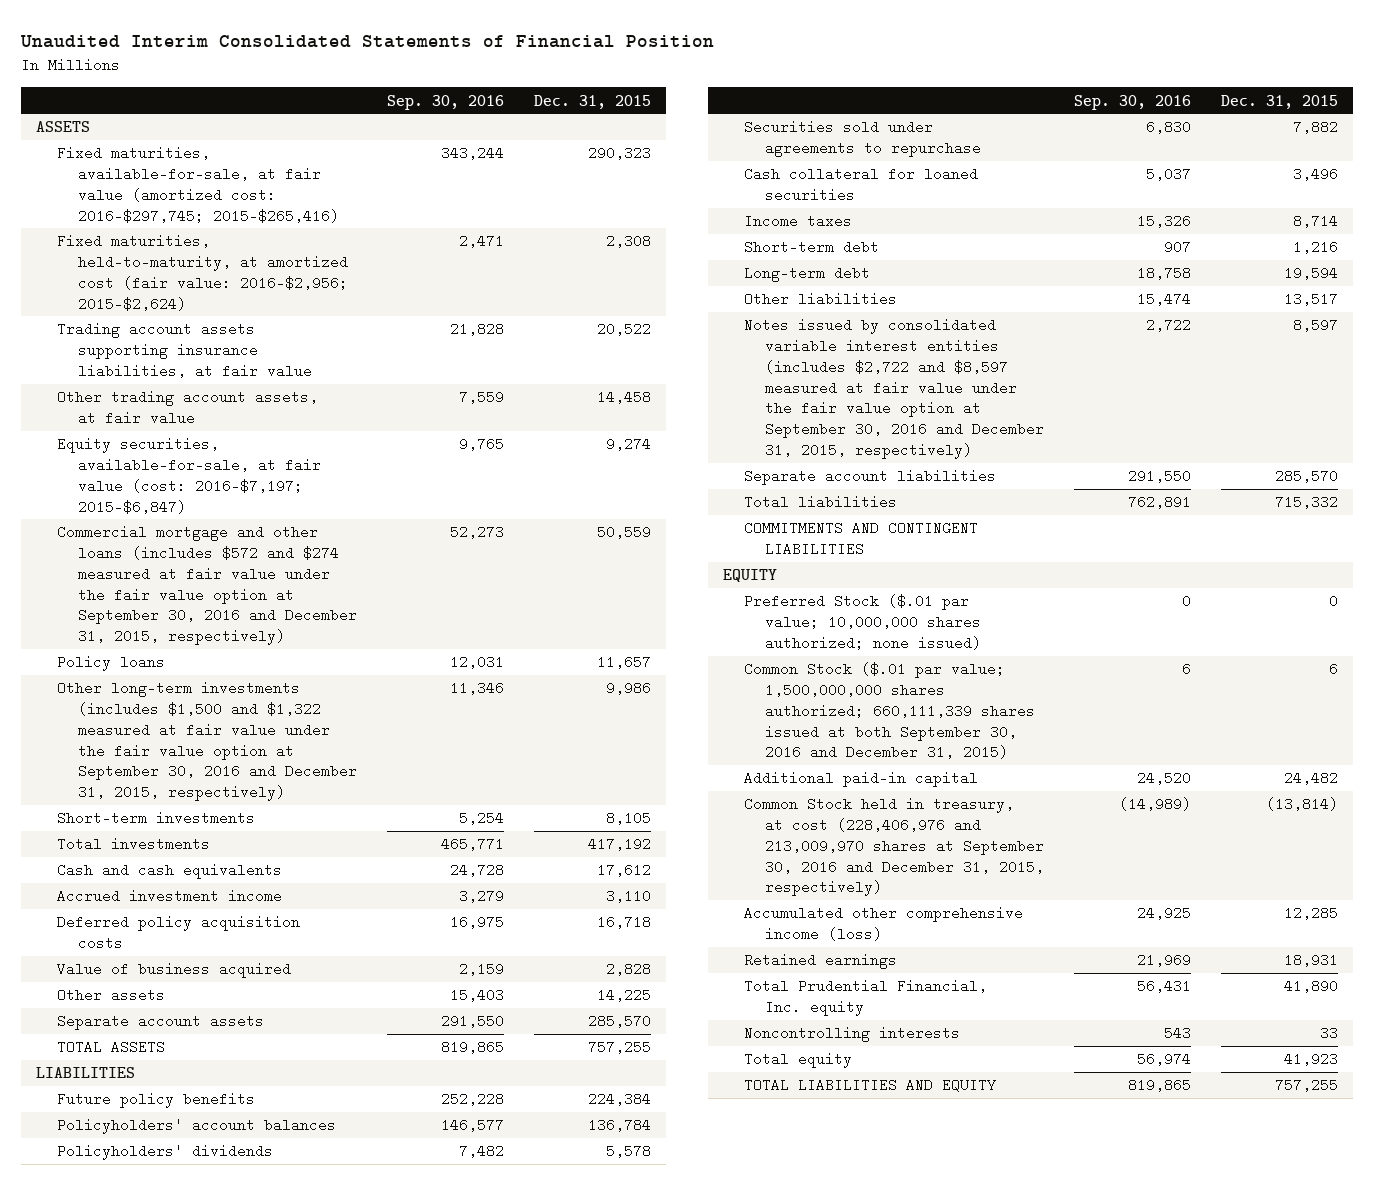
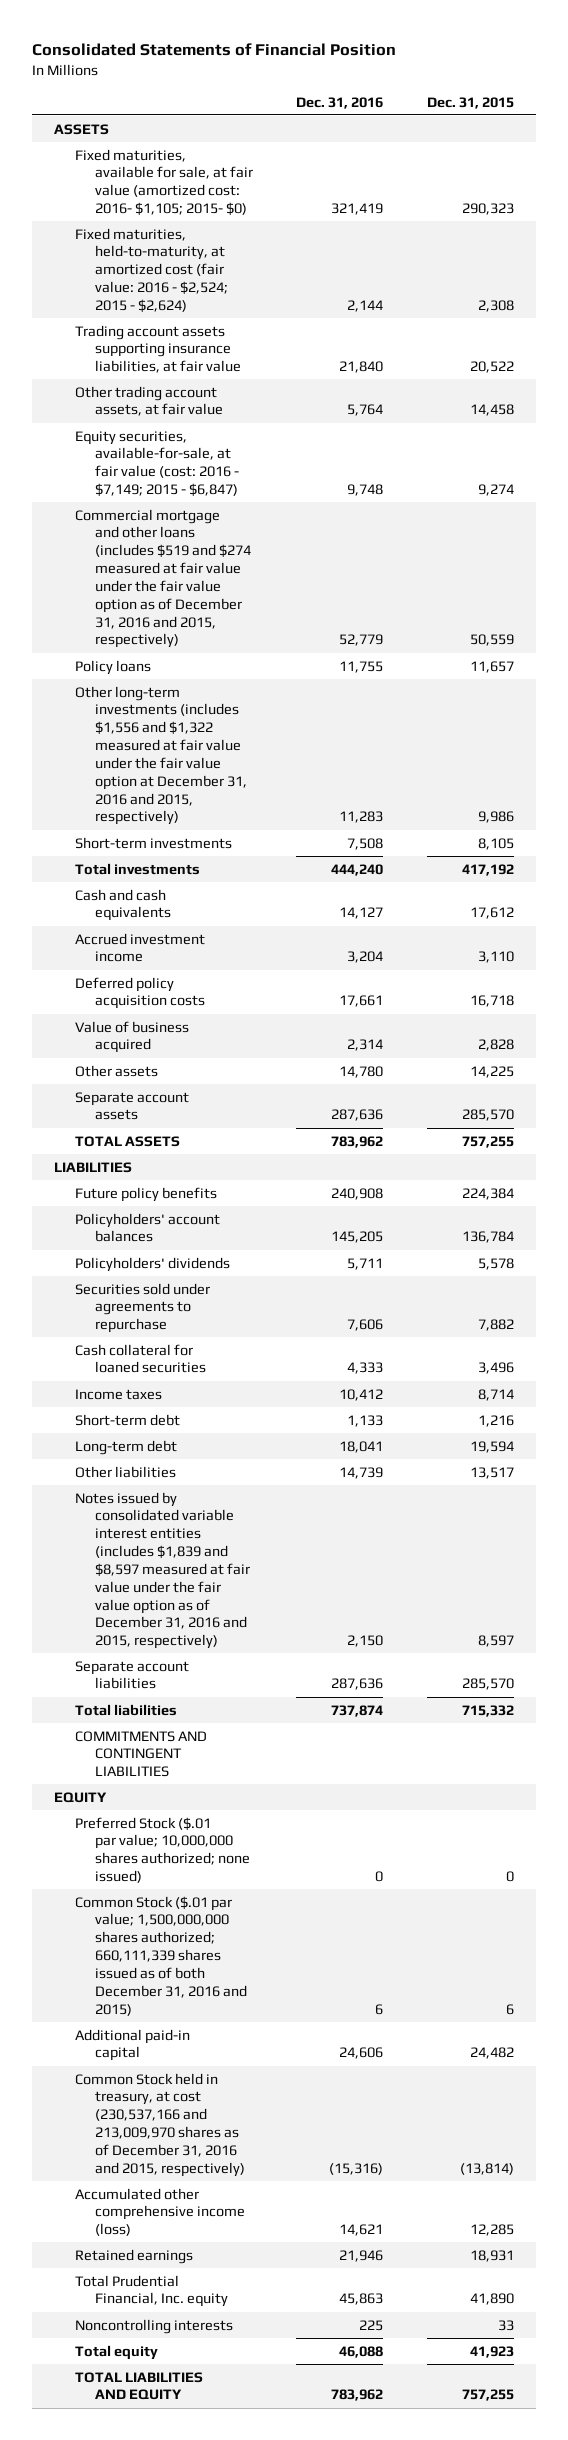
- Unaudited Interim Consolidated Statements of Financial Position
+ Consolidated Statements of Financial Position
- | Sep. 30, 2016 | Dec. 31, 2015
+ | Dec. 31, 2016 | Dec. 31, 2015
- Fixed maturities, available-for-sale, at fair value (amortized cost: 2016-$297,745; 2015-$265,416) | 343,244 | 290,323
- Fixed maturities, held-to-maturity, at amortized cost (fair value: 2016-$2,956; 2015-$2,624) | 2,471 | 2,308
+ Fixed maturities, available for sale, at fair value (amortized cost: 2016- $1,105; 2015- $0) | 321,419 | 290,323
+ Fixed maturities, held-to-maturity, at amortized cost (fair value: 2016 - $2,524; 2015 - $2,624) | 2,144 | 2,308
- Equity securities, available-for-sale, at fair value (cost: 2016-$7,197; 2015-$6,847) | 9,765 | 9,274
- Commercial mortgage and other loans (includes $572 and $274 measured at fair value under the fair value option at September 30, 2016 and December 31, 2015, respectively) | 52,273 | 50,559
+ Equity securities, available-for-sale, at fair value (cost: 2016 - $7,149; 2015 - $6,847) | 9,748 | 9,274
+ Commercial mortgage and other loans (includes $519 and $274 measured at fair value under the fair value option as of December 31, 2016 and 2015, respectively) | 52,779 | 50,559
- Other long-term investments (includes $1,500 and $1,322 measured at fair value under the fair value option at September 30, 2016 and December 31, 2015, respectively) | 11,346 | 9,986
+ Other long-term investments (includes $1,556 and $1,322 measured at fair value under the fair value option at December 31, 2016 and 2015, respectively) | 11,283 | 9,986
- Notes issued by consolidated variable interest entities (includes $2,722 and $8,597 measured at fair value under the fair value option at September 30, 2016 and December 31, 2015, respectively) | 2,722 | 8,597
+ Notes issued by consolidated variable interest entities (includes $1,839 and $8,597 measured at fair value under the fair value option as of December 31, 2016 and 2015, respectively) | 2,150 | 8,597
- Common Stock ($.01 par value; 1,500,000,000 shares authorized; 660,111,339 shares issued at both September 30, 2016 and December 31, 2015) | 6 | 6
+ Common Stock ($.01 par value; 1,500,000,000 shares authorized; 660,111,339 shares issued as of both December 31, 2016 and 2015) | 6 | 6
- Common Stock held in treasury, at cost (228,406,976 and 213,009,970 shares at September 30, 2016 and December 31, 2015, respectively) | (14,989) | (13,814)
+ Common Stock held in treasury, at cost (230,537,166 and 213,009,970 shares as of December 31, 2016 and 2015, respectively) | (15,316) | (13,814)

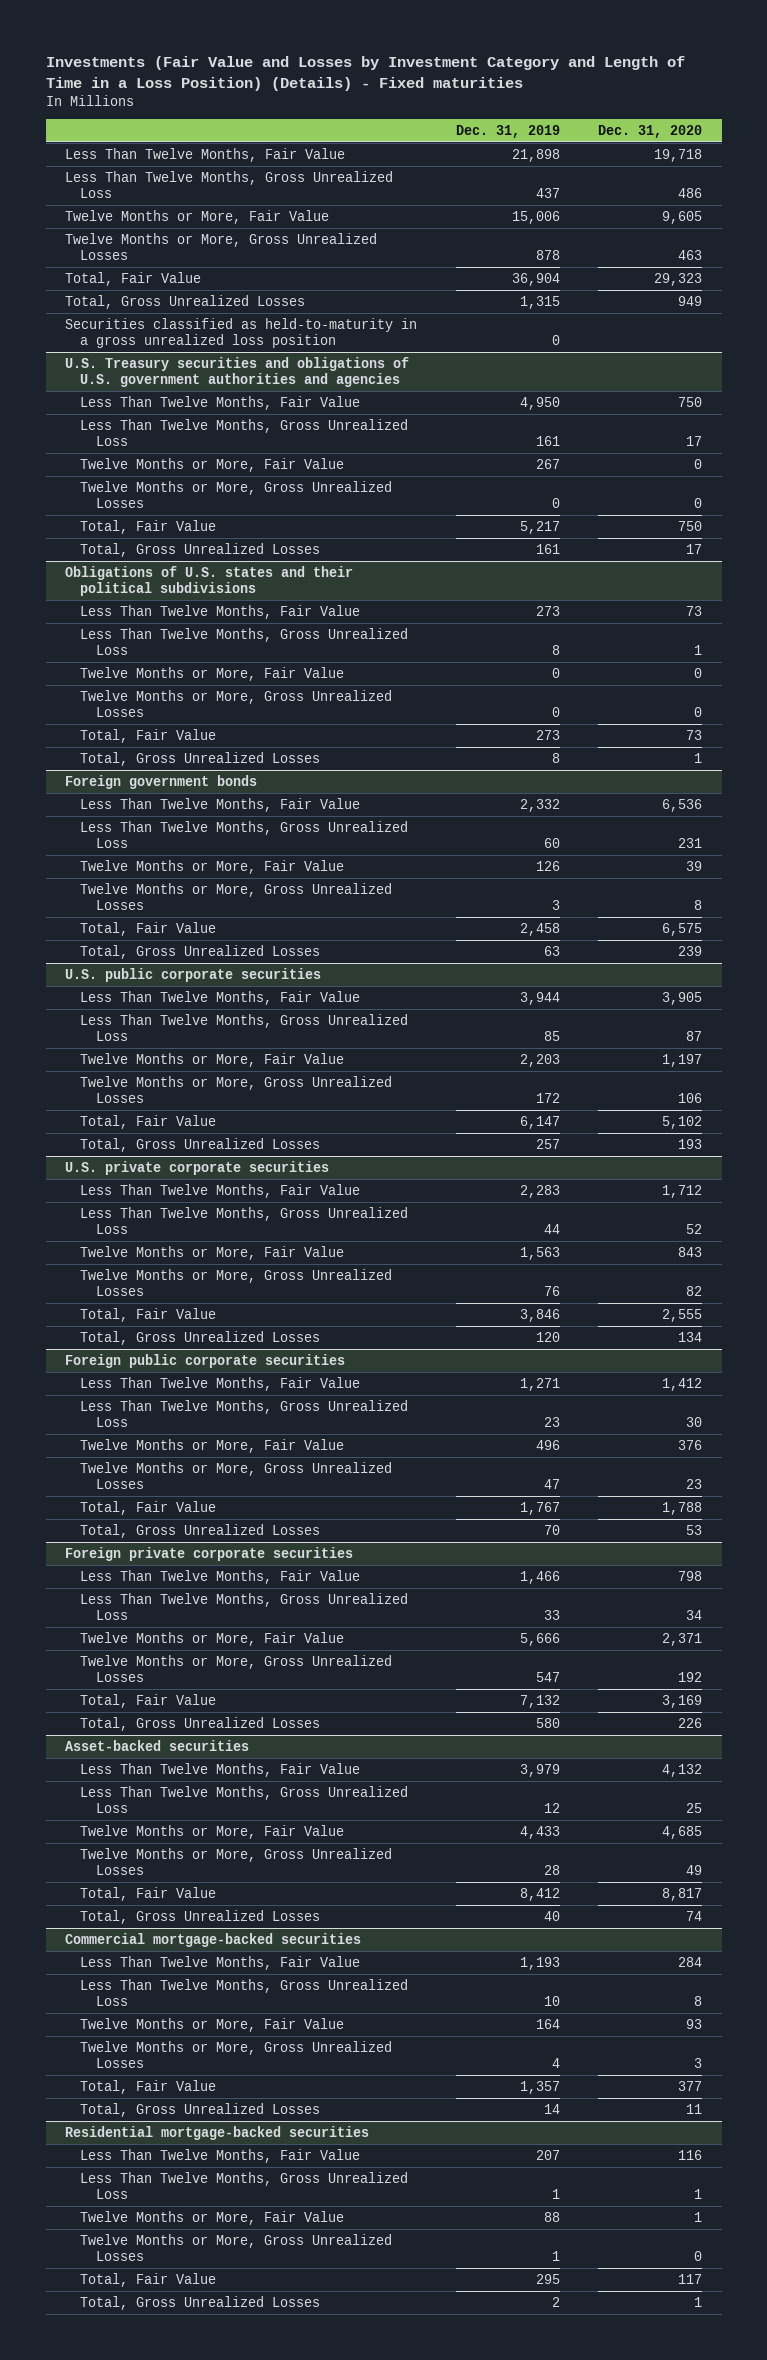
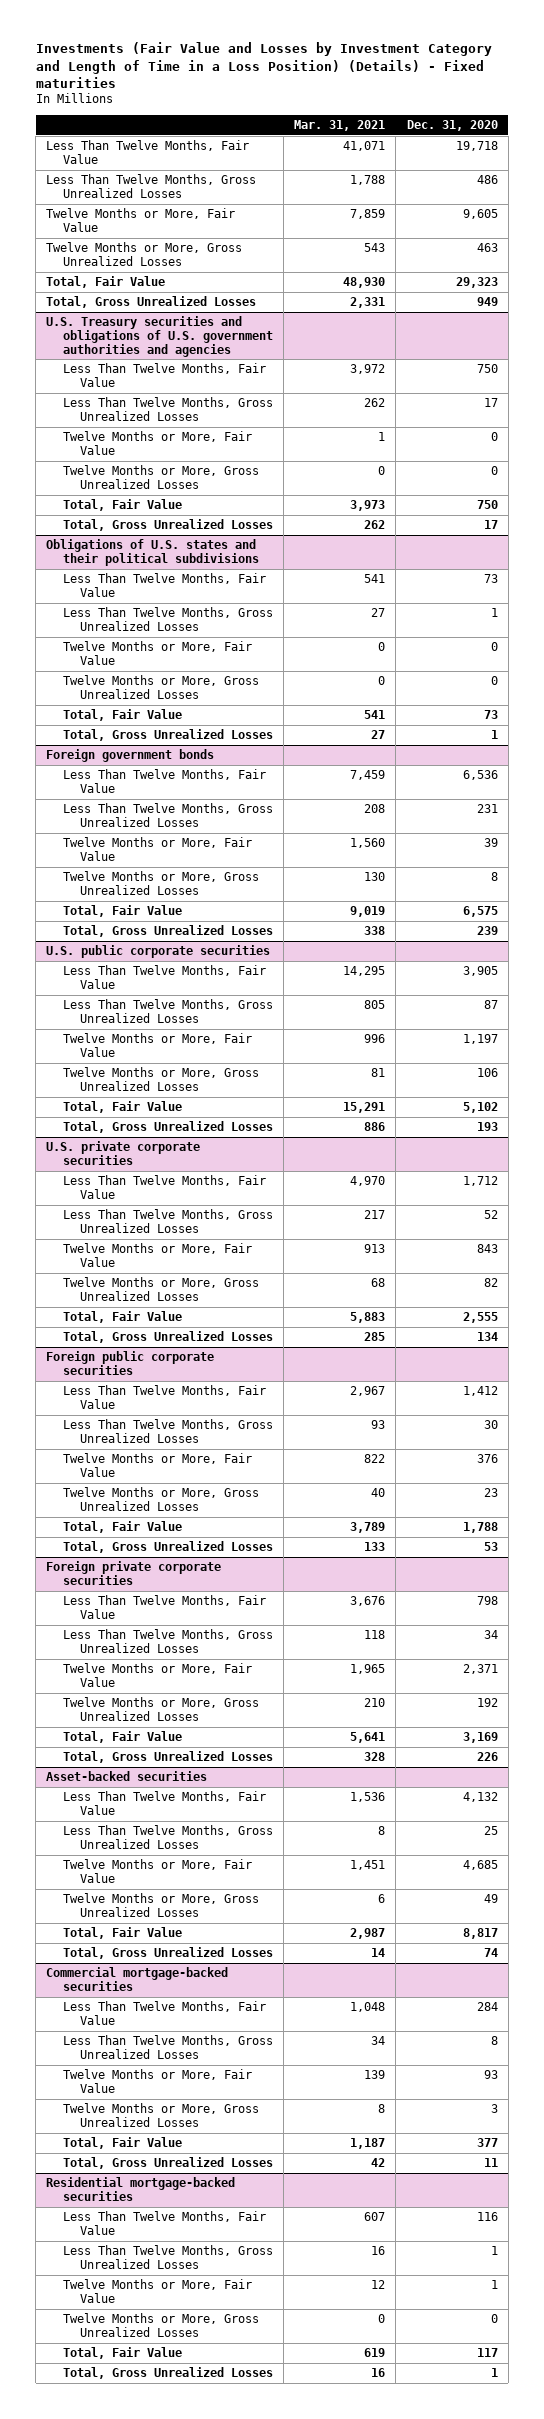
- | Dec. 31, 2019 | Dec. 31, 2020
+ | Mar. 31, 2021 | Dec. 31, 2020
- Less Than Twelve Months, Gross Unrealized Loss | 437 | 486
+ Less Than Twelve Months, Gross Unrealized Losses | 1,788 | 486
- Securities classified as held-to-maturity in a gross unrealized loss position | 0 |
@ U.S. Treasury securities and obligations of U.S. government authorities and agencies
- Less Than Twelve Months, Gross Unrealized Loss | 161 | 17
+ Less Than Twelve Months, Gross Unrealized Losses | 262 | 17
@ Obligations of U.S. states and their political subdivisions
- Less Than Twelve Months, Gross Unrealized Loss | 8 | 1
+ Less Than Twelve Months, Gross Unrealized Losses | 27 | 1
@ Foreign government bonds
- Less Than Twelve Months, Gross Unrealized Loss | 60 | 231
+ Less Than Twelve Months, Gross Unrealized Losses | 208 | 231
@ U.S. public corporate securities
- Less Than Twelve Months, Gross Unrealized Loss | 85 | 87
+ Less Than Twelve Months, Gross Unrealized Losses | 805 | 87
@ U.S. private corporate securities
- Less Than Twelve Months, Gross Unrealized Loss | 44 | 52
+ Less Than Twelve Months, Gross Unrealized Losses | 217 | 52
@ Foreign public corporate securities
- Less Than Twelve Months, Gross Unrealized Loss | 23 | 30
+ Less Than Twelve Months, Gross Unrealized Losses | 93 | 30
@ Foreign private corporate securities
- Less Than Twelve Months, Gross Unrealized Loss | 33 | 34
+ Less Than Twelve Months, Gross Unrealized Losses | 118 | 34
@ Asset-backed securities
- Less Than Twelve Months, Gross Unrealized Loss | 12 | 25
+ Less Than Twelve Months, Gross Unrealized Losses | 8 | 25
@ Commercial mortgage-backed securities
- Less Than Twelve Months, Gross Unrealized Loss | 10 | 8
+ Less Than Twelve Months, Gross Unrealized Losses | 34 | 8
@ Residential mortgage-backed securities
- Less Than Twelve Months, Gross Unrealized Loss | 1 | 1
+ Less Than Twelve Months, Gross Unrealized Losses | 16 | 1

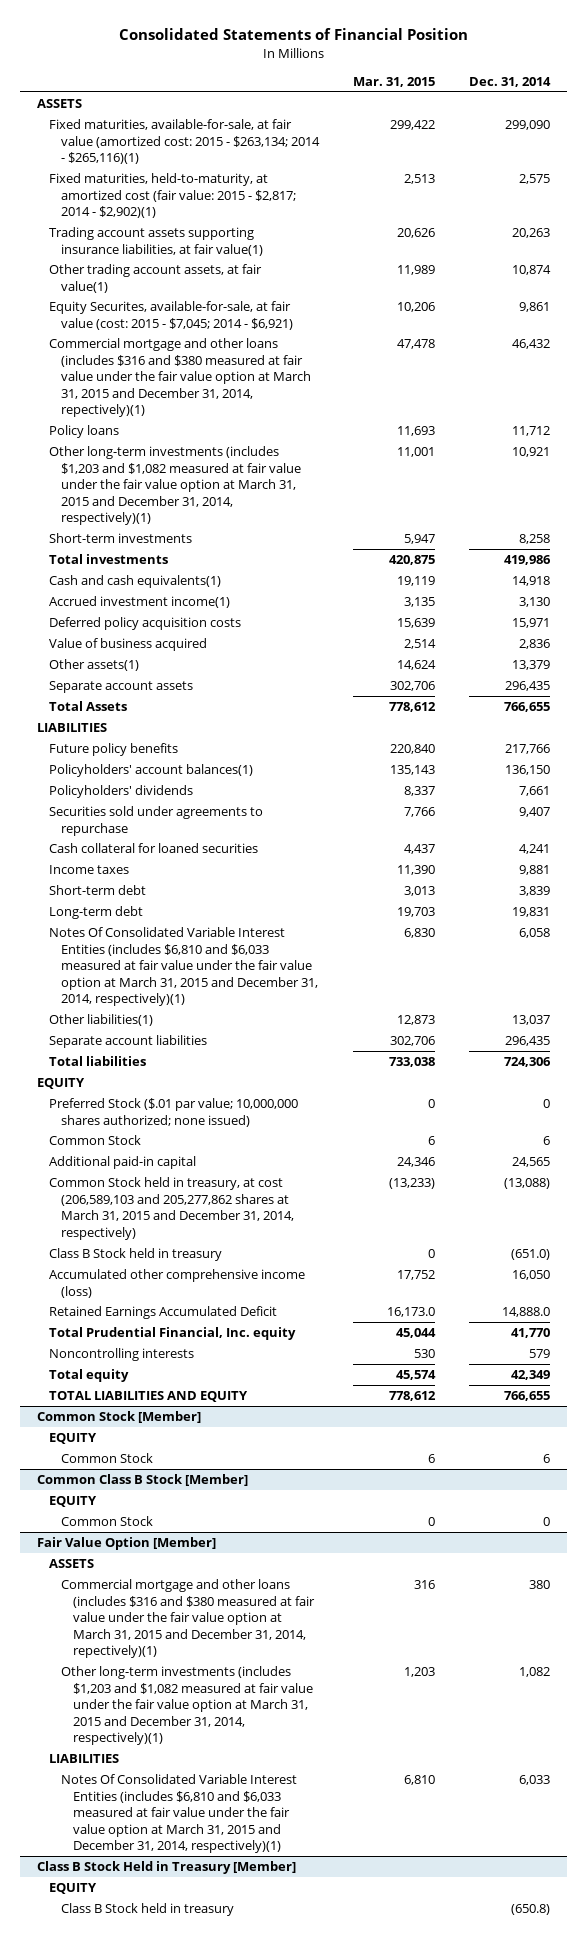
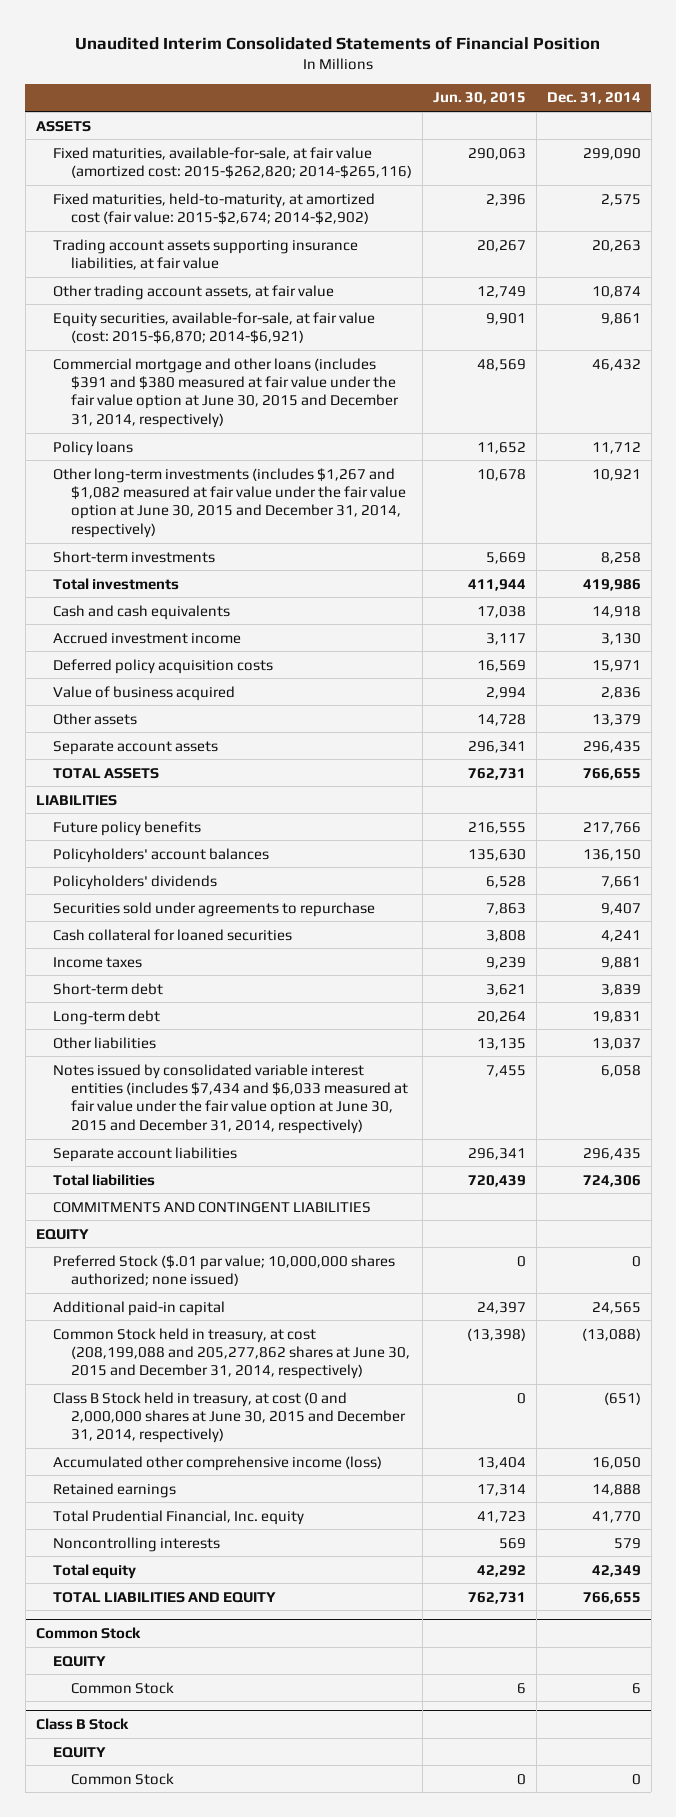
- Consolidated Statements of Financial Position
+ Unaudited Interim Consolidated Statements of Financial Position
- | Mar. 31, 2015 | Dec. 31, 2014
+ | Jun. 30, 2015 | Dec. 31, 2014
- Fixed maturities, available-for-sale, at fair value (amortized cost: 2015 - $263,134; 2014 - $265,116)(1) | 299,422 | 299,090
- Fixed maturities, held-to-maturity, at amortized cost (fair value: 2015 - $2,817; 2014 - $2,902)(1) | 2,513 | 2,575
- Trading account assets supporting insurance liabilities, at fair value(1) | 20,626 | 20,263
- Other trading account assets, at fair value(1) | 11,989 | 10,874
- Equity Securites, available-for-sale, at fair value (cost: 2015 - $7,045; 2014 - $6,921) | 10,206 | 9,861
- Commercial mortgage and other loans (includes $316 and $380 measured at fair value under the fair value option at March 31, 2015 and December 31, 2014, repectively)(1) | 47,478 | 46,432
+ Fixed maturities, available-for-sale, at fair value (amortized cost: 2015-$262,820; 2014-$265,116) | 290,063 | 299,090
+ Fixed maturities, held-to-maturity, at amortized cost (fair value: 2015-$2,674; 2014-$2,902) | 2,396 | 2,575
+ Trading account assets supporting insurance liabilities, at fair value | 20,267 | 20,263
+ Other trading account assets, at fair value | 12,749 | 10,874
+ Equity securities, available-for-sale, at fair value (cost: 2015-$6,870; 2014-$6,921) | 9,901 | 9,861
+ Commercial mortgage and other loans (includes $391 and $380 measured at fair value under the fair value option at June 30, 2015 and December 31, 2014, respectively) | 48,569 | 46,432
- Other long-term investments (includes $1,203 and $1,082 measured at fair value under the fair value option at March 31, 2015 and December 31, 2014, respectively)(1) | 11,001 | 10,921
+ Other long-term investments (includes $1,267 and $1,082 measured at fair value under the fair value option at June 30, 2015 and December 31, 2014, respectively) | 10,678 | 10,921
- Cash and cash equivalents(1) | 19,119 | 14,918
- Accrued investment income(1) | 3,135 | 3,130
+ Cash and cash equivalents | 17,038 | 14,918
+ Accrued investment income | 3,117 | 3,130
- Other assets(1) | 14,624 | 13,379
+ Other assets | 14,728 | 13,379
- Total Assets | 778,612 | 766,655
+ TOTAL ASSETS | 762,731 | 766,655
- Policyholders' account balances(1) | 135,143 | 136,150
+ Policyholders' account balances | 135,630 | 136,150
- Notes Of Consolidated Variable Interest Entities (includes $6,810 and $6,033 measured at fair value under the fair value option at March 31, 2015 and December 31, 2014, respectively)(1) | 6,830 | 6,058
- Other liabilities(1) | 12,873 | 13,037
+ Other liabilities | 13,135 | 13,037
+ Notes issued by consolidated variable interest entities (includes $7,434 and $6,033 measured at fair value under the fair value option at June 30, 2015 and December 31, 2014, respectively) | 7,455 | 6,058
+ COMMITMENTS AND CONTINGENT LIABILITIES
- Common Stock | 6 | 6
- Common Stock held in treasury, at cost (206,589,103 and 205,277,862 shares at March 31, 2015 and December 31, 2014, respectively) | (13,233) | (13,088)
- Class B Stock held in treasury | 0 | (651.0)
+ Common Stock held in treasury, at cost (208,199,088 and 205,277,862 shares at June 30, 2015 and December 31, 2014, respectively) | (13,398) | (13,088)
+ Class B Stock held in treasury, at cost (0 and 2,000,000 shares at June 30, 2015 and December 31, 2014, respectively) | 0 | (651)
- Retained Earnings Accumulated Deficit | 16,173.0 | 14,888.0
+ Retained earnings | 17,314 | 14,888
- Common Stock [Member]
+ Common Stock
- Common Class B Stock [Member]
+ Class B Stock
- Fair Value Option [Member]
- ASSETS
- Commercial mortgage and other loans (includes $316 and $380 measured at fair value under the fair value option at March 31, 2015 and December 31, 2014, repectively)(1) | 316 | 380
- Other long-term investments (includes $1,203 and $1,082 measured at fair value under the fair value option at March 31, 2015 and December 31, 2014, respectively)(1) | 1,203 | 1,082
- LIABILITIES
- Notes Of Consolidated Variable Interest Entities (includes $6,810 and $6,033 measured at fair value under the fair value option at March 31, 2015 and December 31, 2014, respectively)(1) | 6,810 | 6,033
- Class B Stock Held in Treasury [Member]
- EQUITY
- Class B Stock held in treasury | | (650.8)

